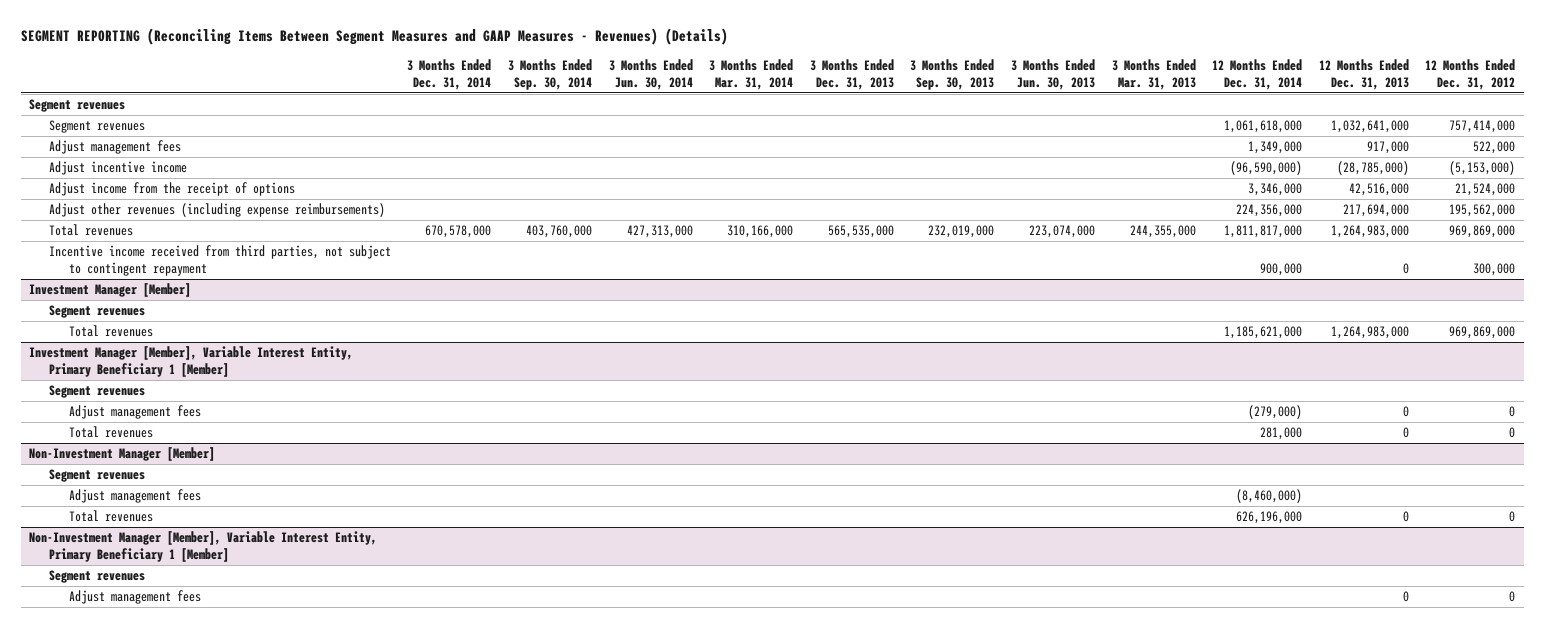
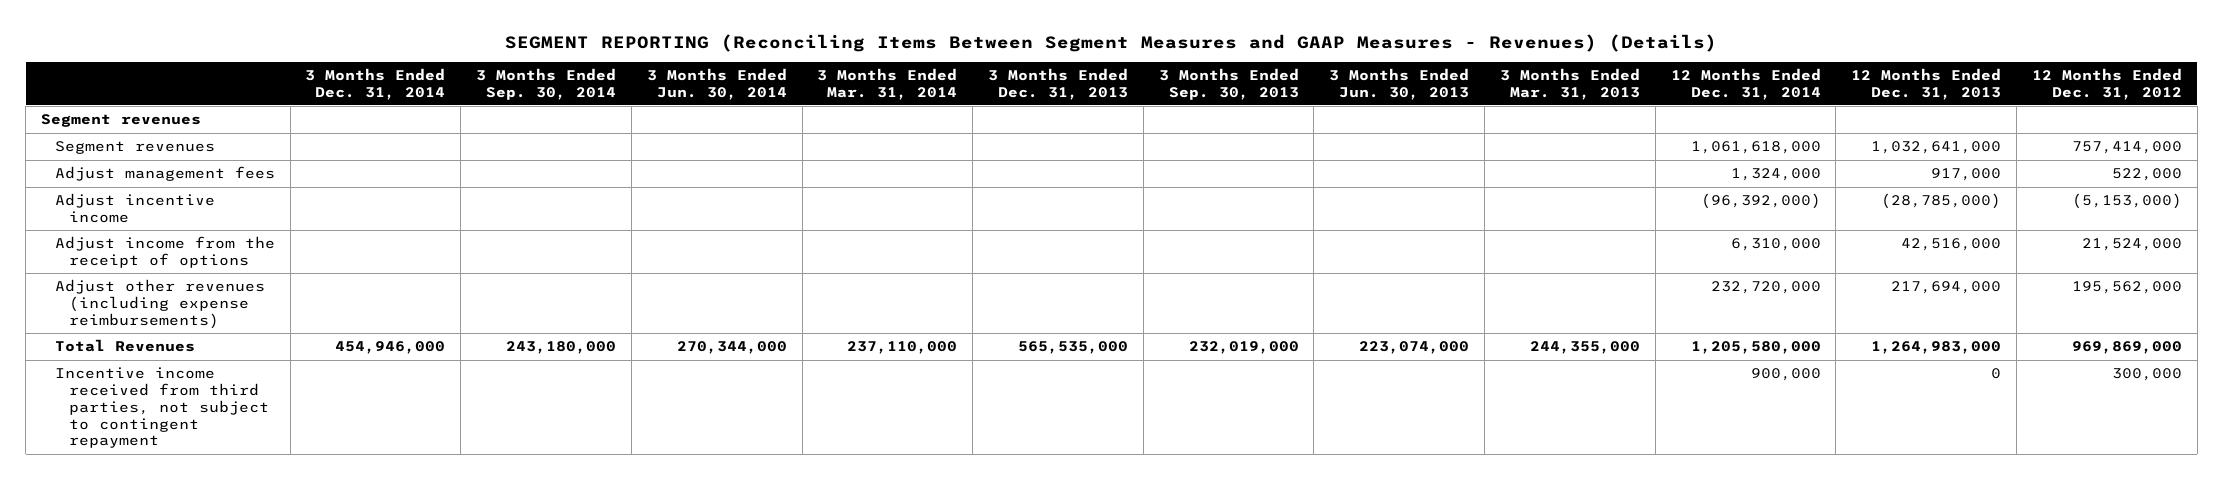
- Adjust management fees | | | | | | | | | 1,349,000 | 917,000 | 522,000
- Adjust incentive income | | | | | | | | | (96,590,000) | (28,785,000) | (5,153,000)
- Adjust income from the receipt of options | | | | | | | | | 3,346,000 | 42,516,000 | 21,524,000
- Adjust other revenues (including expense reimbursements) | | | | | | | | | 224,356,000 | 217,694,000 | 195,562,000
- Total revenues | 670,578,000 | 403,760,000 | 427,313,000 | 310,166,000 | 565,535,000 | 232,019,000 | 223,074,000 | 244,355,000 | 1,811,817,000 | 1,264,983,000 | 969,869,000
+ Adjust management fees | | | | | | | | | 1,324,000 | 917,000 | 522,000
+ Adjust incentive income | | | | | | | | | (96,392,000) | (28,785,000) | (5,153,000)
+ Adjust income from the receipt of options | | | | | | | | | 6,310,000 | 42,516,000 | 21,524,000
+ Adjust other revenues (including expense reimbursements) | | | | | | | | | 232,720,000 | 217,694,000 | 195,562,000
+ Total Revenues | 454,946,000 | 243,180,000 | 270,344,000 | 237,110,000 | 565,535,000 | 232,019,000 | 223,074,000 | 244,355,000 | 1,205,580,000 | 1,264,983,000 | 969,869,000
- Investment Manager [Member]
- Segment revenues
- Total revenues | | | | | | | | | 1,185,621,000 | 1,264,983,000 | 969,869,000
- Investment Manager [Member], Variable Interest Entity, Primary Beneficiary 1 [Member]
- Segment revenues
- Adjust management fees | | | | | | | | | (279,000) | 0 | 0
- Total revenues | | | | | | | | | 281,000 | 0 | 0
- Non-Investment Manager [Member]
- Segment revenues
- Adjust management fees | | | | | | | | | (8,460,000) | |
- Total revenues | | | | | | | | | 626,196,000 | 0 | 0
- Non-Investment Manager [Member], Variable Interest Entity, Primary Beneficiary 1 [Member]
- Segment revenues
- Adjust management fees | | | | | | | | | | 0 | 0

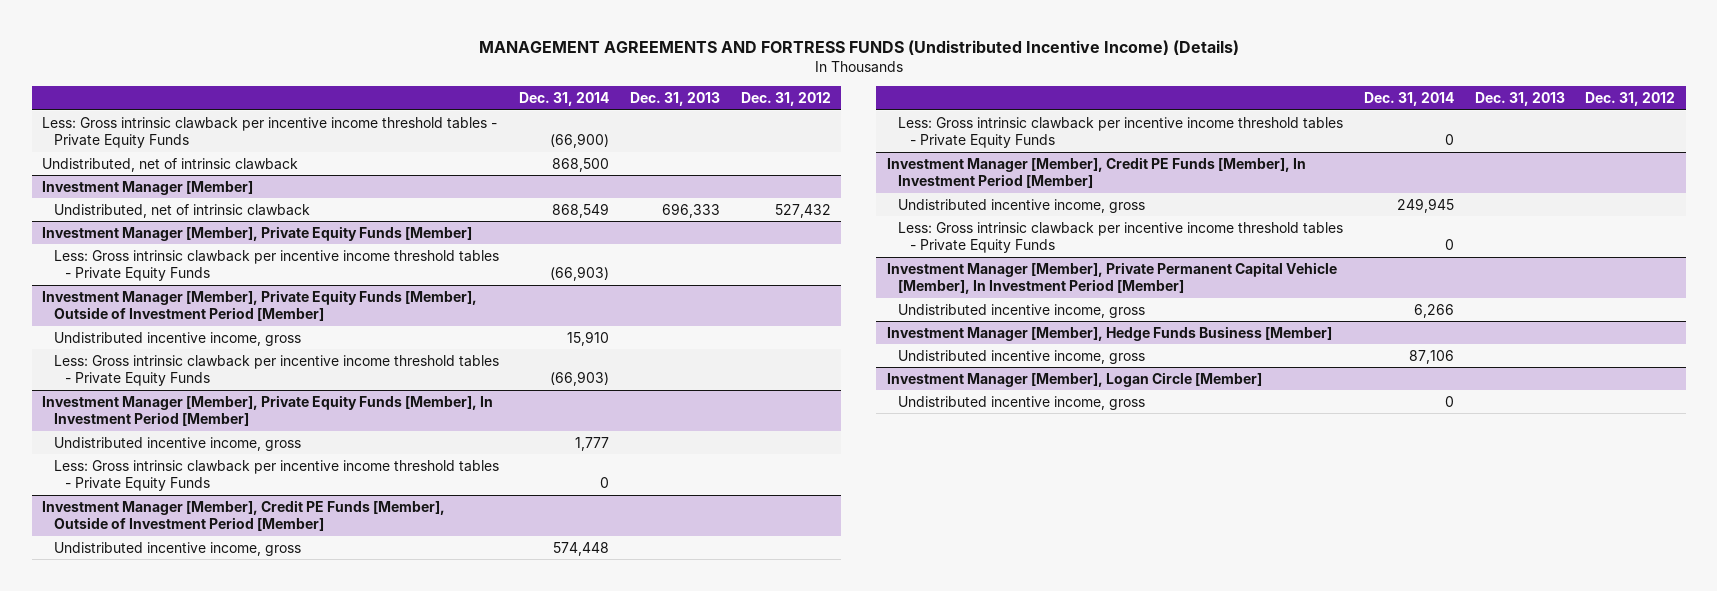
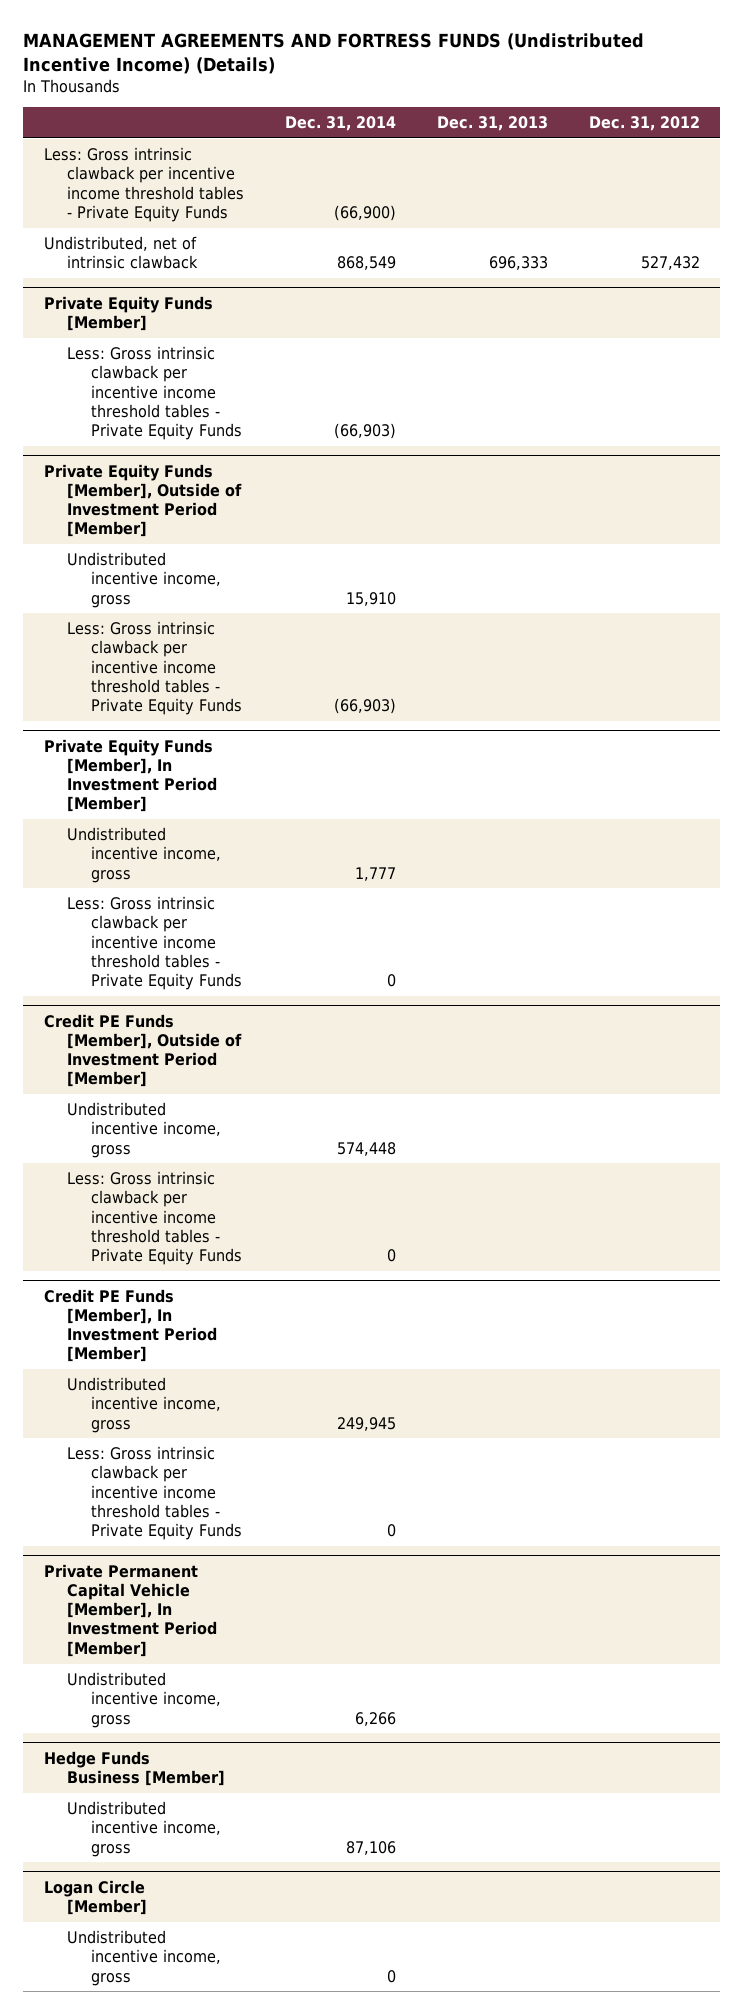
- Undistributed, net of intrinsic clawback | 868,500 | |
- Investment Manager [Member]
- Investment Manager [Member], Private Equity Funds [Member]
+ Private Equity Funds [Member]
- Investment Manager [Member], Private Equity Funds [Member], Outside of Investment Period [Member]
+ Private Equity Funds [Member], Outside of Investment Period [Member]
- Investment Manager [Member], Private Equity Funds [Member], In Investment Period [Member]
+ Private Equity Funds [Member], In Investment Period [Member]
- Investment Manager [Member], Credit PE Funds [Member], Outside of Investment Period [Member]
+ Credit PE Funds [Member], Outside of Investment Period [Member]
- Investment Manager [Member], Credit PE Funds [Member], In Investment Period [Member]
+ Credit PE Funds [Member], In Investment Period [Member]
- Investment Manager [Member], Private Permanent Capital Vehicle [Member], In Investment Period [Member]
+ Private Permanent Capital Vehicle [Member], In Investment Period [Member]
- Investment Manager [Member], Hedge Funds Business [Member]
+ Hedge Funds Business [Member]
- Investment Manager [Member], Logan Circle [Member]
+ Logan Circle [Member]

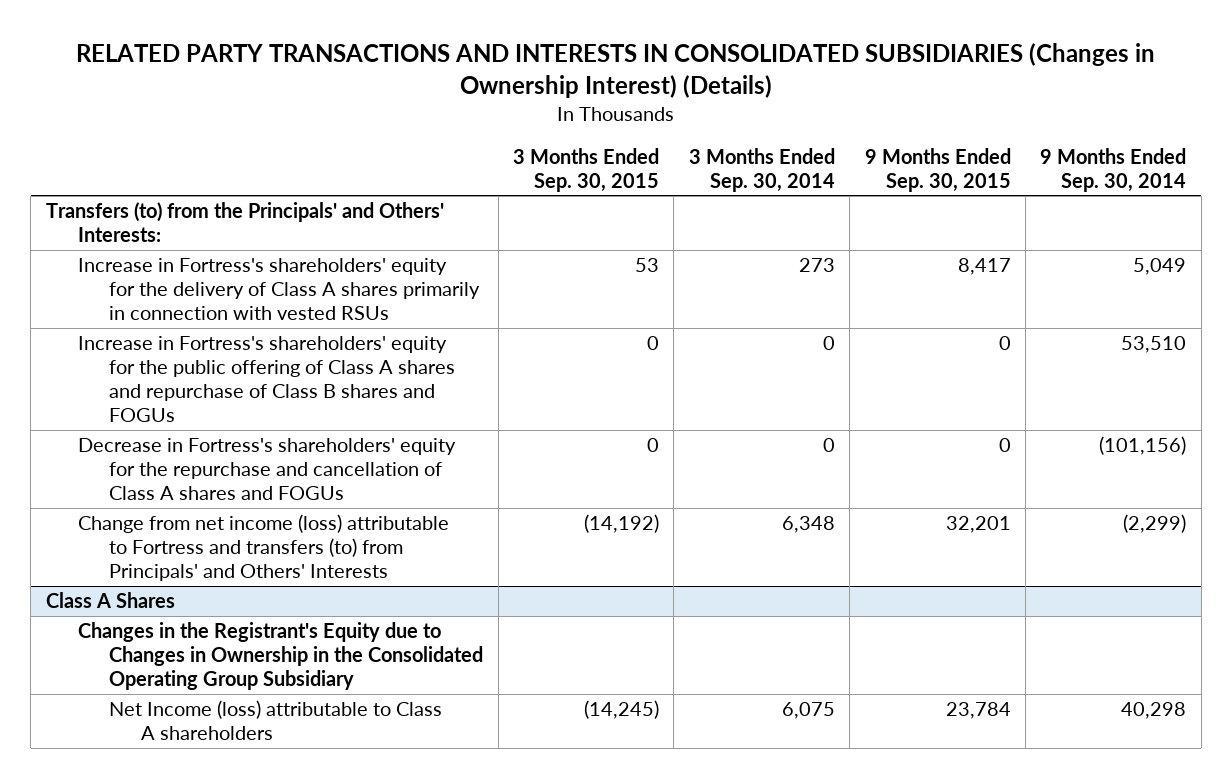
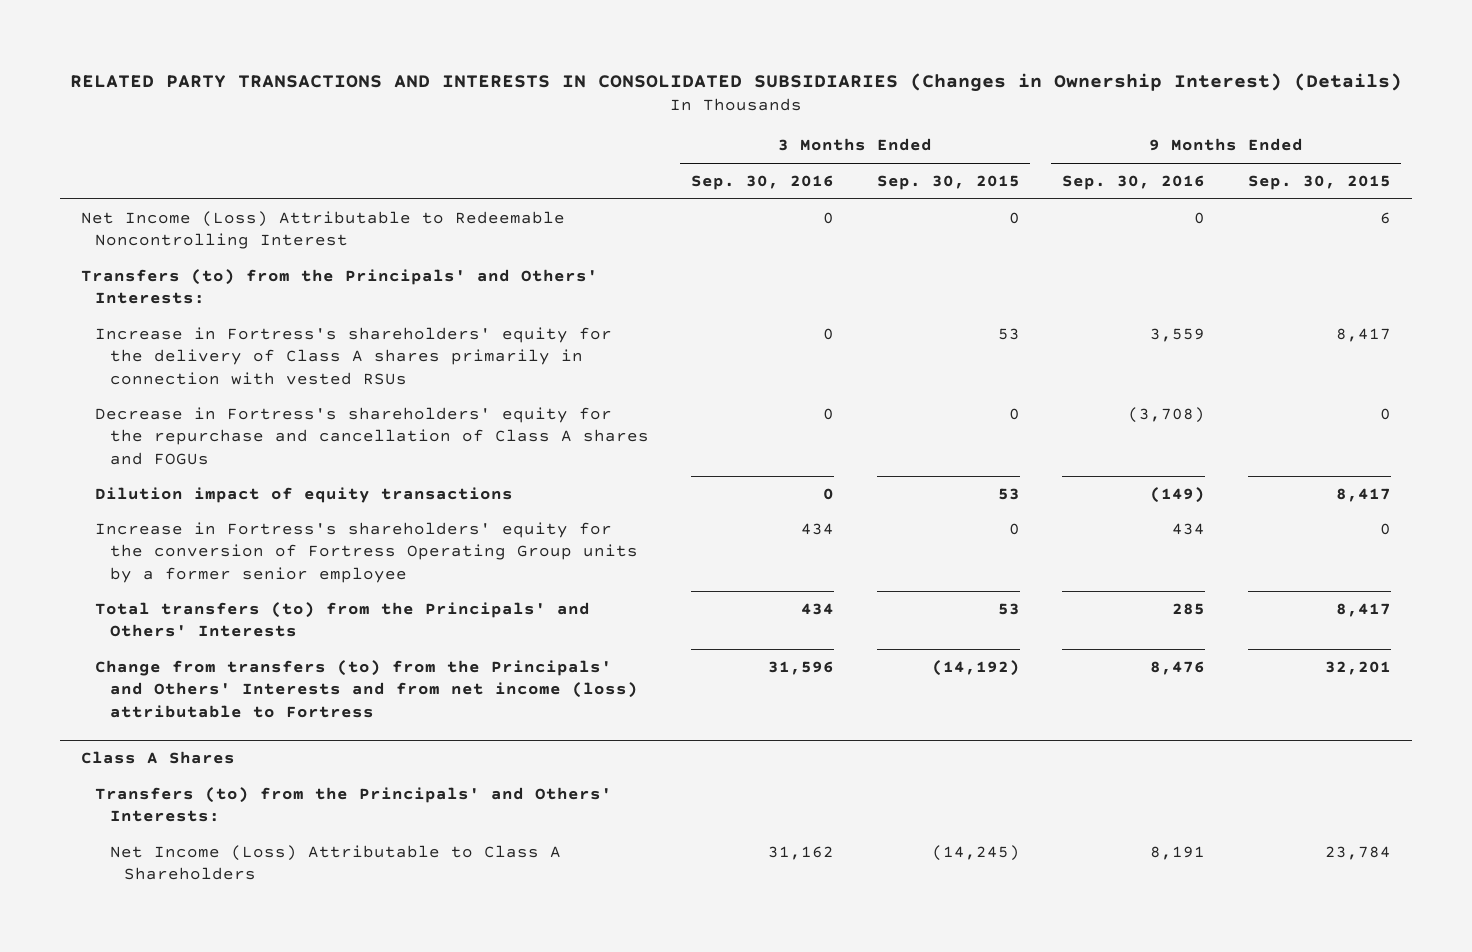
- | 3 Months Ended Sep. 30, 2015 | 3 Months Ended Sep. 30, 2014 | 9 Months Ended Sep. 30, 2015 | 9 Months Ended Sep. 30, 2014
+ | 3 Months Ended Sep. 30, 2016 | 3 Months Ended Sep. 30, 2015 | 9 Months Ended Sep. 30, 2016 | 9 Months Ended Sep. 30, 2015
+ Net Income (Loss) Attributable to Redeemable Noncontrolling Interest | 0 | 0 | 0 | 6
- Increase in Fortress's shareholders' equity for the public offering of Class A shares and repurchase of Class B shares and FOGUs | 0 | 0 | 0 | 53,510
- Change from net income (loss) attributable to Fortress and transfers (to) from Principals' and Others' Interests | (14,192) | 6,348 | 32,201 | (2,299)
+ Dilution impact of equity transactions | 0 | 53 | (149) | 8,417
+ Increase in Fortress's shareholders' equity for the conversion of Fortress Operating Group units by a former senior employee | 434 | 0 | 434 | 0
+ Total transfers (to) from the Principals' and Others' Interests | 434 | 53 | 285 | 8,417
+ Change from transfers (to) from the Principals' and Others' Interests and from net income (loss) attributable to Fortress | 31,596 | (14,192) | 8,476 | 32,201
@ Class A Shares
- Changes in the Registrant's Equity due to Changes in Ownership in the Consolidated Operating Group Subsidiary
- Net Income (loss) attributable to Class A shareholders | (14,245) | 6,075 | 23,784 | 40,298
+ Transfers (to) from the Principals' and Others' Interests:
+ Net Income (Loss) Attributable to Class A Shareholders | 31,162 | (14,245) | 8,191 | 23,784

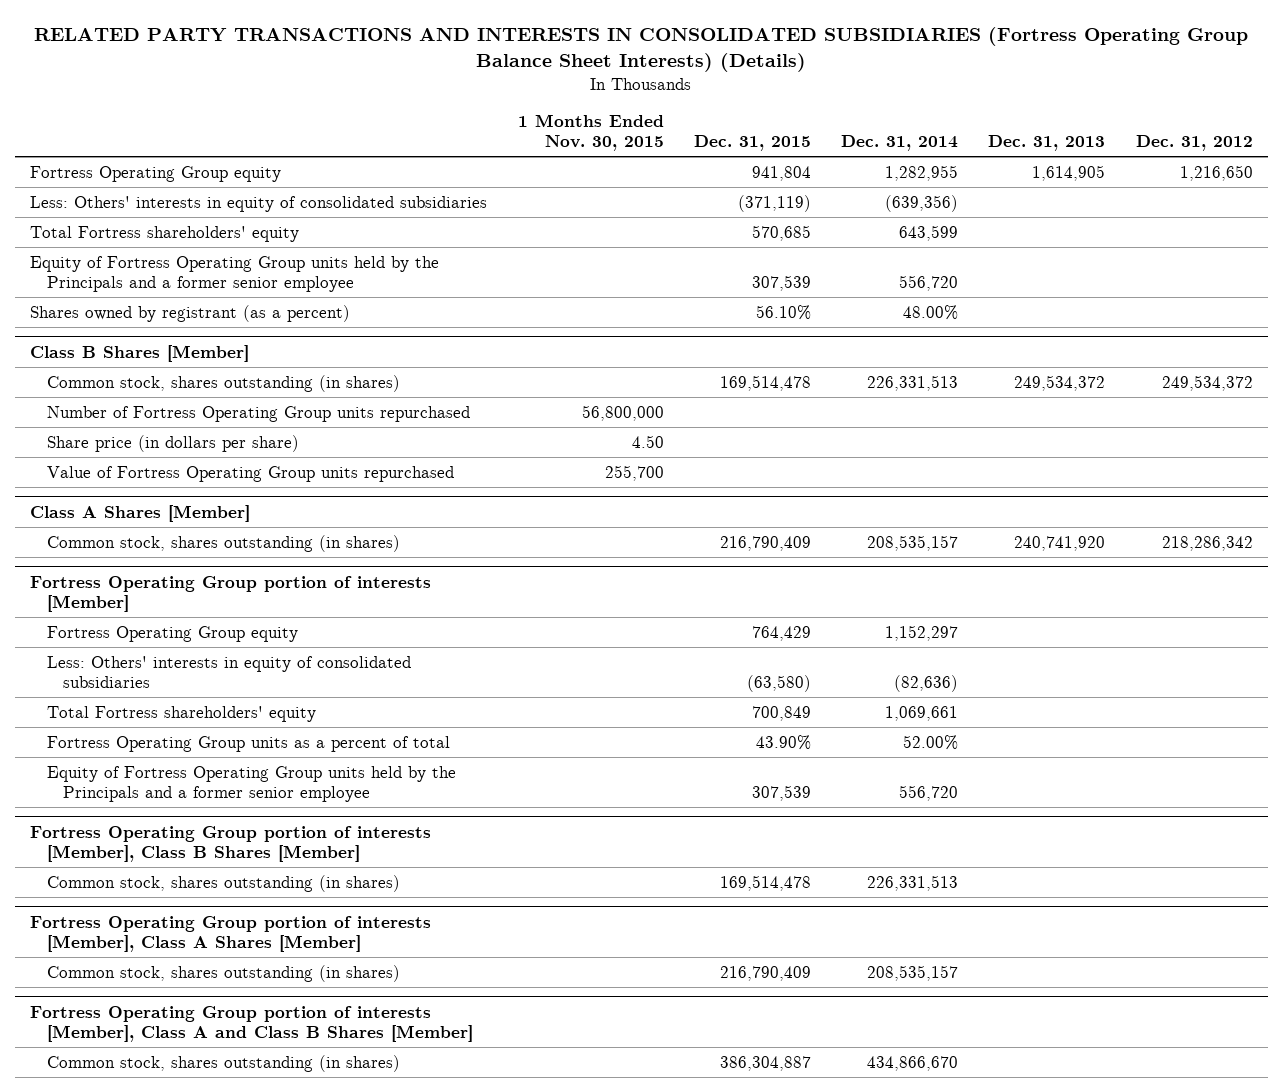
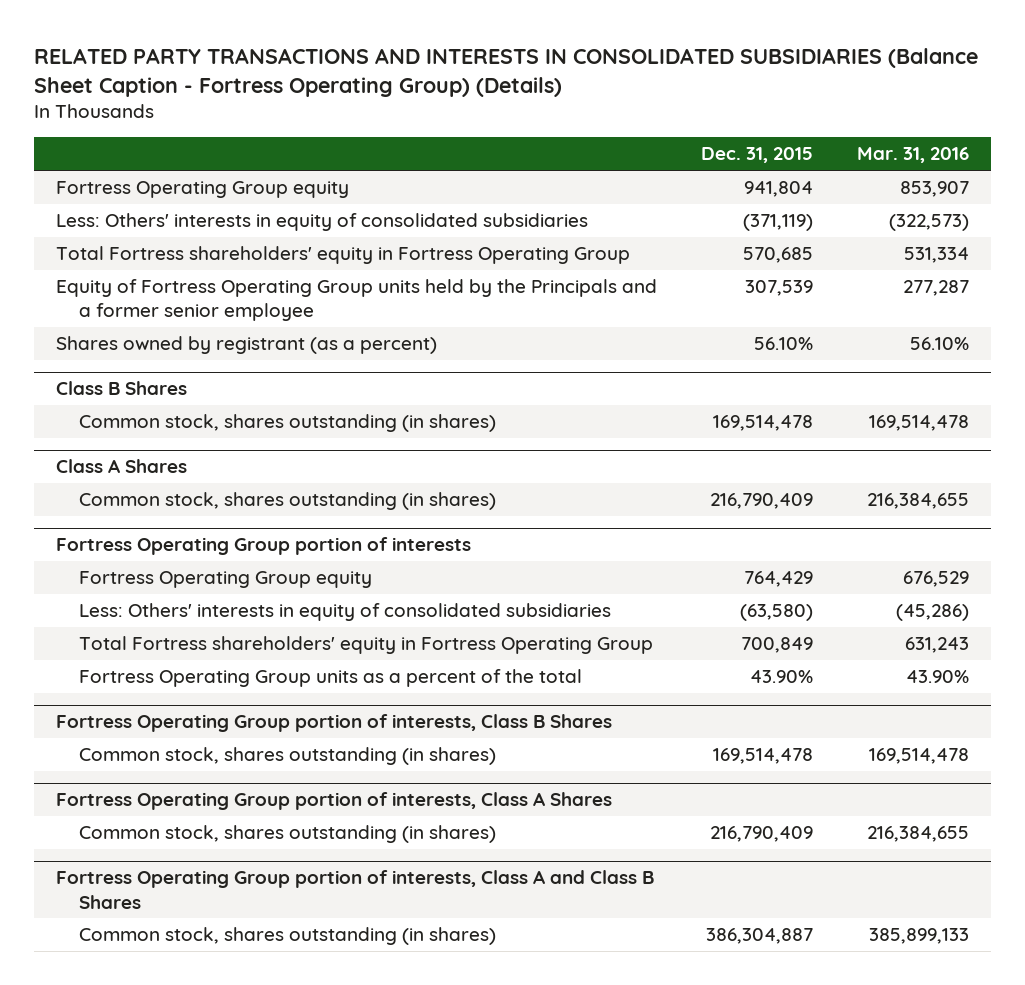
- RELATED PARTY TRANSACTIONS AND INTERESTS IN CONSOLIDATED SUBSIDIARIES (Fortress Operating Group Balance Sheet Interests) (Details)
+ RELATED PARTY TRANSACTIONS AND INTERESTS IN CONSOLIDATED SUBSIDIARIES (Balance Sheet Caption - Fortress Operating Group) (Details)
- | 1 Months Ended Nov. 30, 2015 | Dec. 31, 2015 | Dec. 31, 2014 | Dec. 31, 2013 | Dec. 31, 2012
+ | Dec. 31, 2015 | Mar. 31, 2016
- Total Fortress shareholders' equity | | 570,685 | 643,599 | |
+ Total Fortress shareholders' equity in Fortress Operating Group | 570,685 | 531,334
- Class B Shares [Member]
+ Class B Shares
- Number of Fortress Operating Group units repurchased | 56,800,000 | | | |
- Share price (in dollars per share) | 4.50 | | | |
- Value of Fortress Operating Group units repurchased | 255,700 | | | |
- Class A Shares [Member]
+ Class A Shares
- Fortress Operating Group portion of interests [Member]
+ Fortress Operating Group portion of interests
- Total Fortress shareholders' equity | | 700,849 | 1,069,661 | |
- Fortress Operating Group units as a percent of total | | 43.90% | 52.00% | |
- Equity of Fortress Operating Group units held by the Principals and a former senior employee | | 307,539 | 556,720 | |
- Fortress Operating Group portion of interests [Member], Class B Shares [Member]
+ Total Fortress shareholders' equity in Fortress Operating Group | 700,849 | 631,243
+ Fortress Operating Group units as a percent of the total | 43.90% | 43.90%
+ Fortress Operating Group portion of interests, Class B Shares
- Fortress Operating Group portion of interests [Member], Class A Shares [Member]
+ Fortress Operating Group portion of interests, Class A Shares
- Fortress Operating Group portion of interests [Member], Class A and Class B Shares [Member]
+ Fortress Operating Group portion of interests, Class A and Class B Shares

